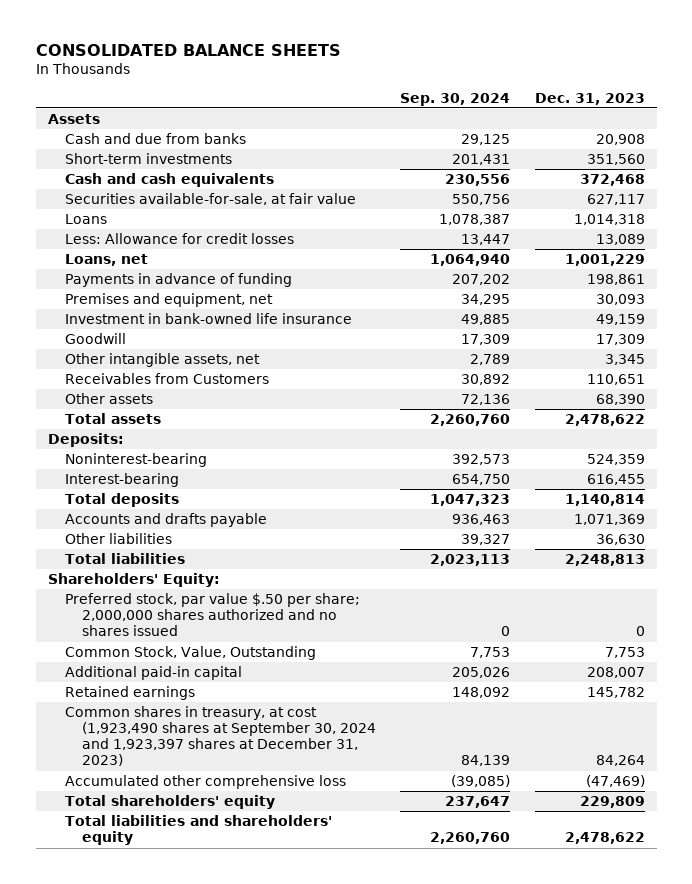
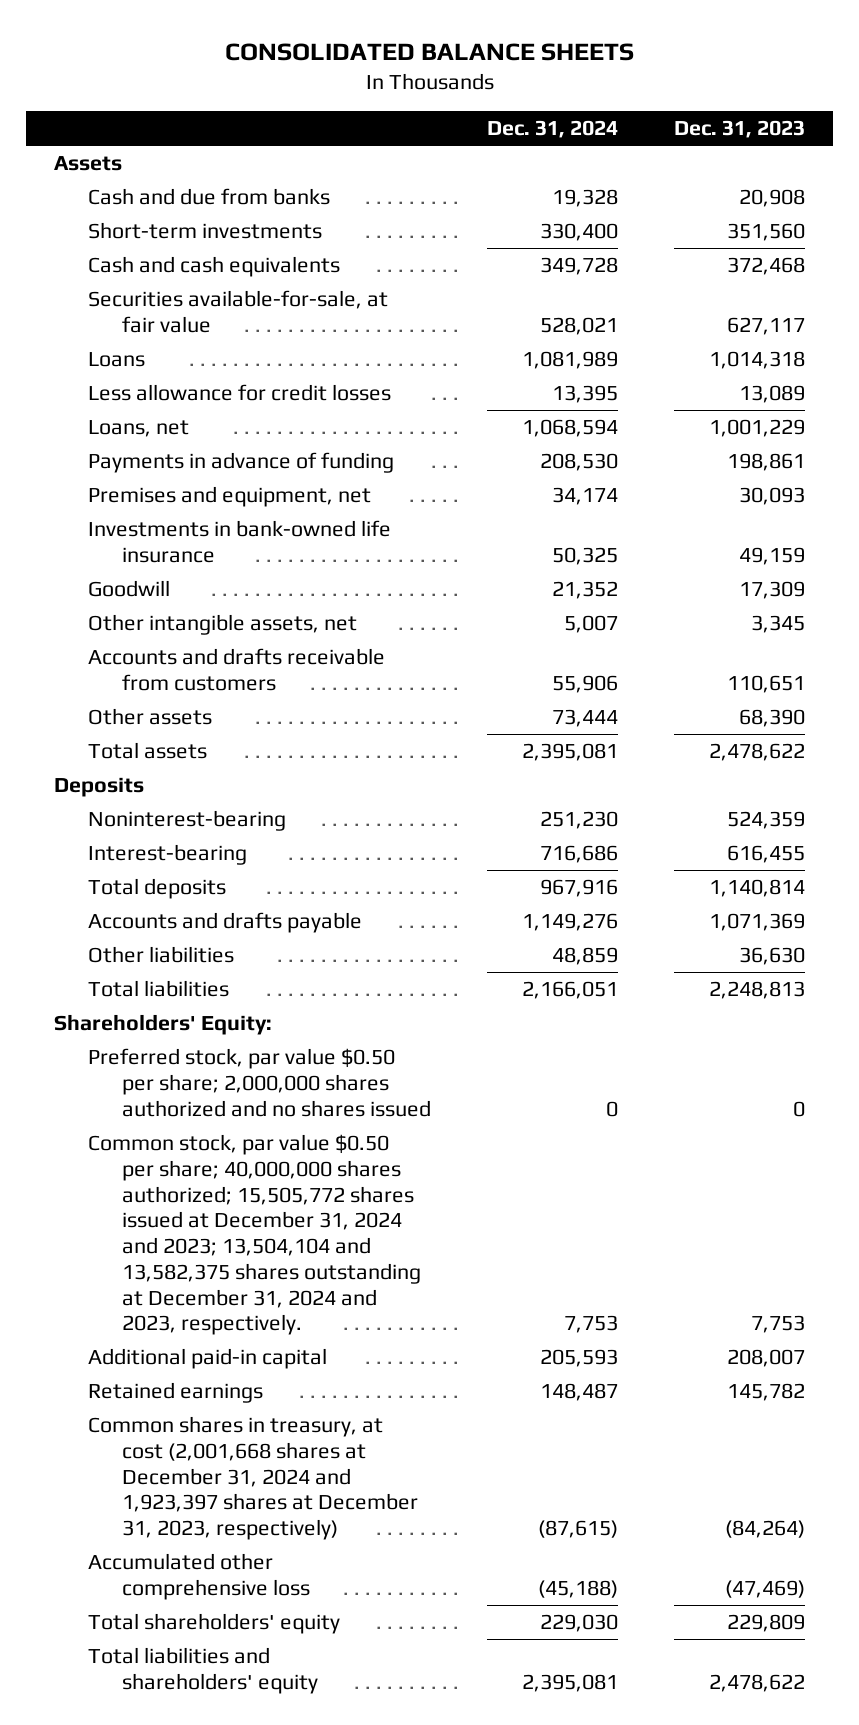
- | Sep. 30, 2024 | Dec. 31, 2023
+ | Dec. 31, 2024 | Dec. 31, 2023
- Less: Allowance for credit losses | 13,447 | 13,089
+ Less allowance for credit losses | 13,395 | 13,089
- Investment in bank-owned life insurance | 49,885 | 49,159
+ Investments in bank-owned life insurance | 50,325 | 49,159
- Receivables from Customers | 30,892 | 110,651
+ Accounts and drafts receivable from customers | 55,906 | 110,651
- Deposits:
+ Deposits
- Preferred stock, par value $.50 per share; 2,000,000 shares authorized and no shares issued | 0 | 0
- Common Stock, Value, Outstanding | 7,753 | 7,753
+ Preferred stock, par value $0.50 per share; 2,000,000 shares authorized and no shares issued | 0 | 0
+ Common stock, par value $0.50 per share; 40,000,000 shares authorized; 15,505,772 shares issued at December 31, 2024 and 2023; 13,504,104 and 13,582,375 shares outstanding at December 31, 2024 and 2023, respectively. | 7,753 | 7,753
- Common shares in treasury, at cost (1,923,490 shares at September 30, 2024 and 1,923,397 shares at December 31, 2023) | 84,139 | 84,264
+ Common shares in treasury, at cost (2,001,668 shares at December 31, 2024 and 1,923,397 shares at December 31, 2023, respectively) | (87,615) | (84,264)

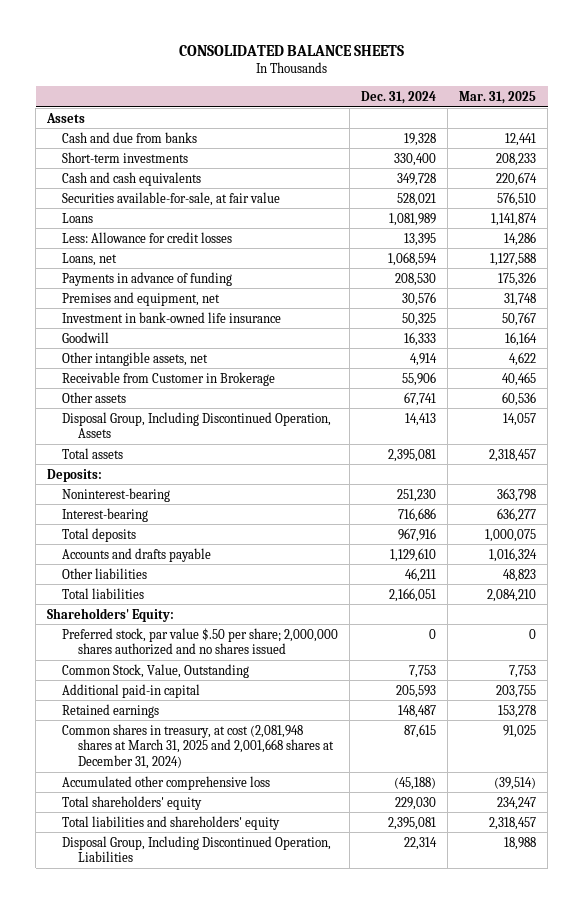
- | Dec. 31, 2024 | Dec. 31, 2023
+ | Dec. 31, 2024 | Mar. 31, 2025
- Less allowance for credit losses | 13,395 | 13,089
+ Less: Allowance for credit losses | 13,395 | 14,286
- Premises and equipment, net | 34,174 | 30,093
- Investments in bank-owned life insurance | 50,325 | 49,159
- Goodwill | 21,352 | 17,309
- Other intangible assets, net | 5,007 | 3,345
- Accounts and drafts receivable from customers | 55,906 | 110,651
- Other assets | 73,444 | 68,390
+ Premises and equipment, net | 30,576 | 31,748
+ Investment in bank-owned life insurance | 50,325 | 50,767
+ Goodwill | 16,333 | 16,164
+ Other intangible assets, net | 4,914 | 4,622
+ Receivable from Customer in Brokerage | 55,906 | 40,465
+ Other assets | 67,741 | 60,536
+ Disposal Group, Including Discontinued Operation, Assets | 14,413 | 14,057
- Deposits
+ Deposits:
- Accounts and drafts payable | 1,149,276 | 1,071,369
- Other liabilities | 48,859 | 36,630
+ Accounts and drafts payable | 1,129,610 | 1,016,324
+ Other liabilities | 46,211 | 48,823
- Preferred stock, par value $0.50 per share; 2,000,000 shares authorized and no shares issued | 0 | 0
- Common stock, par value $0.50 per share; 40,000,000 shares authorized; 15,505,772 shares issued at December 31, 2024 and 2023; 13,504,104 and 13,582,375 shares outstanding at December 31, 2024 and 2023, respectively. | 7,753 | 7,753
+ Preferred stock, par value $.50 per share; 2,000,000 shares authorized and no shares issued | 0 | 0
+ Common Stock, Value, Outstanding | 7,753 | 7,753
- Common shares in treasury, at cost (2,001,668 shares at December 31, 2024 and 1,923,397 shares at December 31, 2023, respectively) | (87,615) | (84,264)
+ Common shares in treasury, at cost (2,081,948 shares at March 31, 2025 and 2,001,668 shares at December 31, 2024) | 87,615 | 91,025
+ Disposal Group, Including Discontinued Operation, Liabilities | 22,314 | 18,988

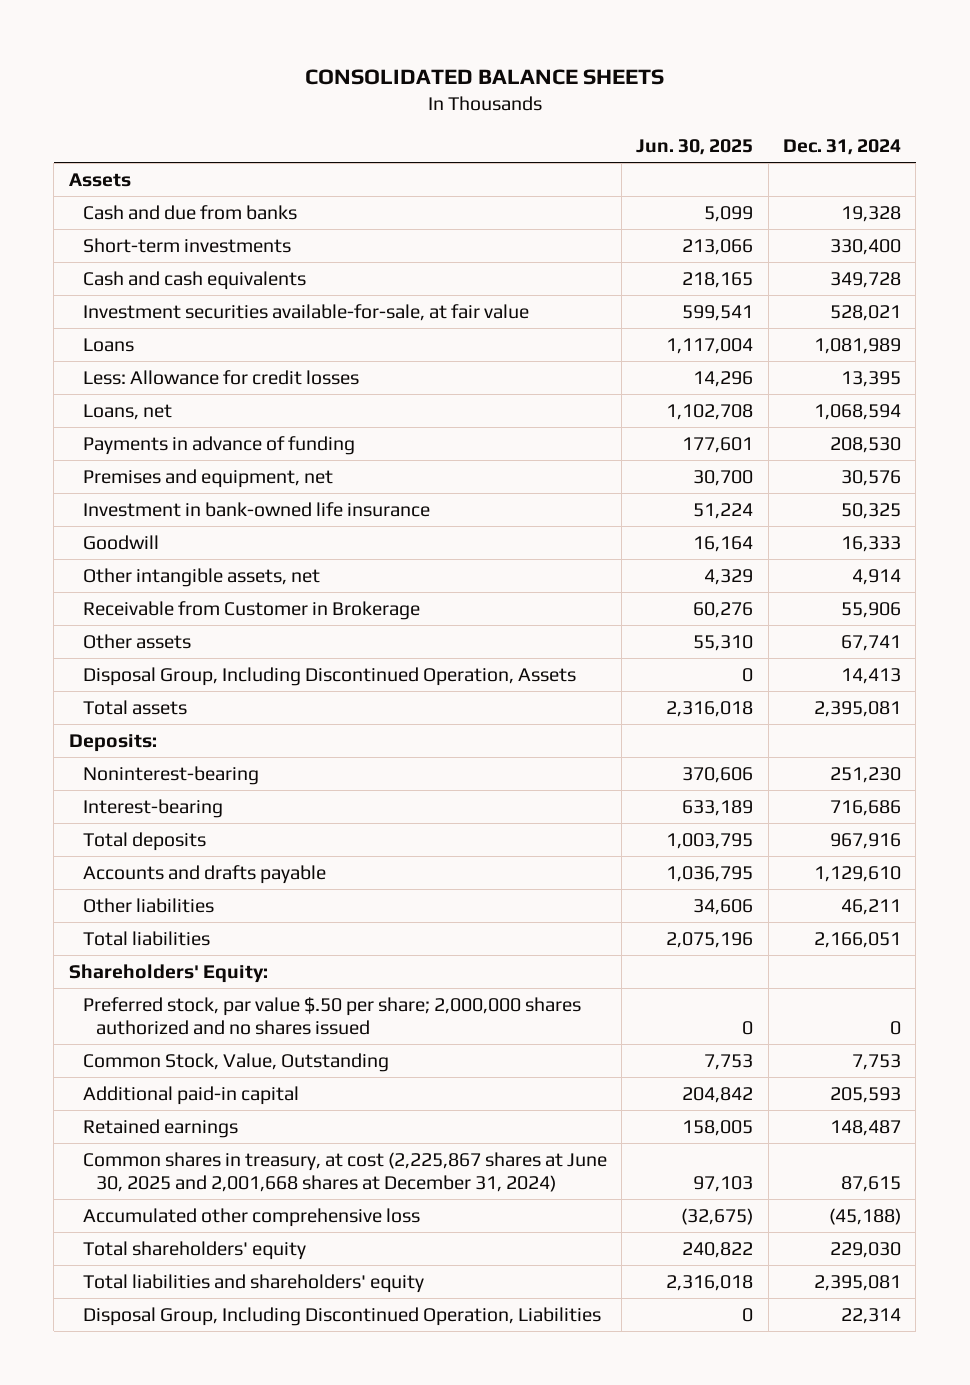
- | Dec. 31, 2024 | Mar. 31, 2025
+ | Jun. 30, 2025 | Dec. 31, 2024
- Securities available-for-sale, at fair value | 528,021 | 576,510
+ Investment securities available-for-sale, at fair value | 599,541 | 528,021
- Common shares in treasury, at cost (2,081,948 shares at March 31, 2025 and 2,001,668 shares at December 31, 2024) | 87,615 | 91,025
+ Common shares in treasury, at cost (2,225,867 shares at June 30, 2025 and 2,001,668 shares at December 31, 2024) | 97,103 | 87,615

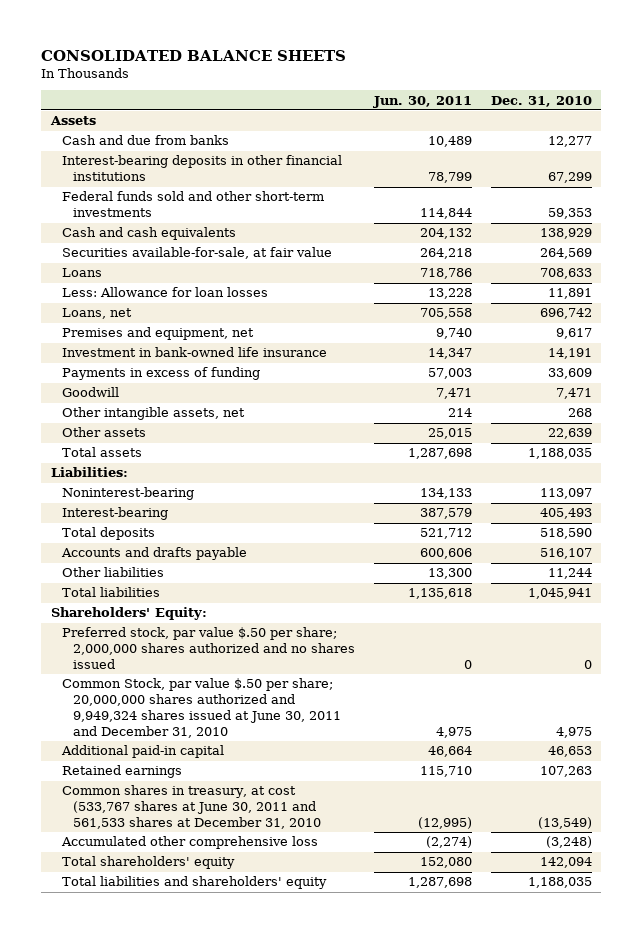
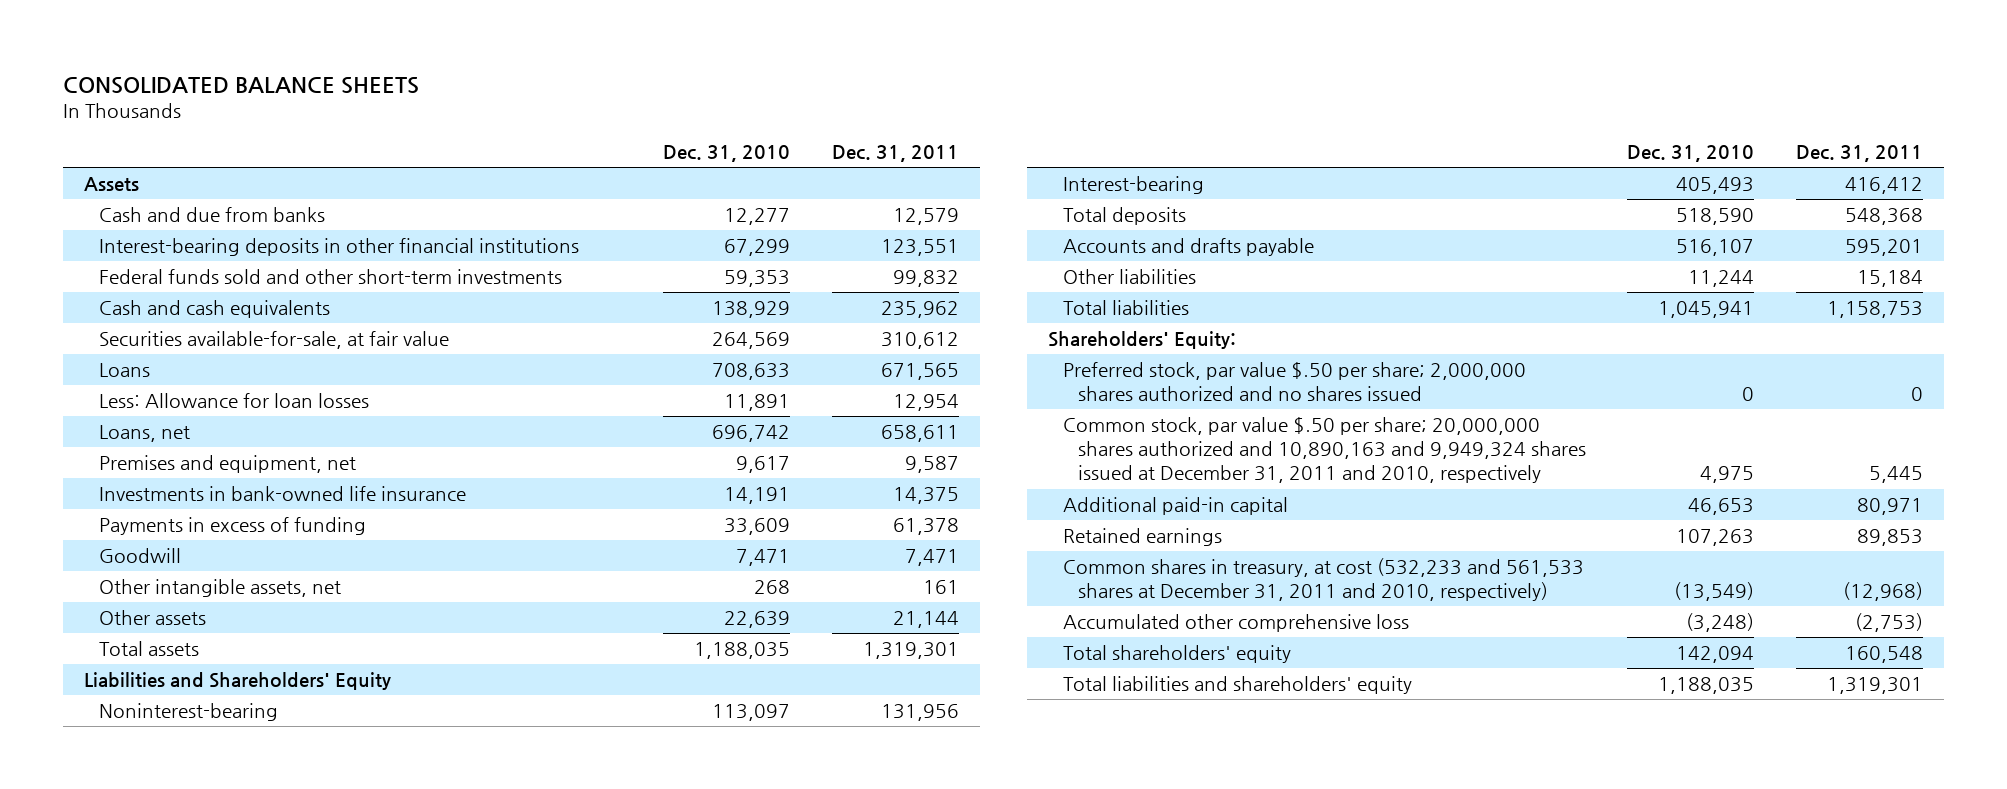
- | Jun. 30, 2011 | Dec. 31, 2010
+ | Dec. 31, 2010 | Dec. 31, 2011
- Investment in bank-owned life insurance | 14,347 | 14,191
+ Investments in bank-owned life insurance | 14,191 | 14,375
- Liabilities:
+ Liabilities and Shareholders' Equity
- Common Stock, par value $.50 per share; 20,000,000 shares authorized and 9,949,324 shares issued at June 30, 2011 and December 31, 2010 | 4,975 | 4,975
+ Common stock, par value $.50 per share; 20,000,000 shares authorized and 10,890,163 and 9,949,324 shares issued at December 31, 2011 and 2010, respectively | 4,975 | 5,445
- Common shares in treasury, at cost (533,767 shares at June 30, 2011 and 561,533 shares at December 31, 2010 | (12,995) | (13,549)
+ Common shares in treasury, at cost (532,233 and 561,533 shares at December 31, 2011 and 2010, respectively) | (13,549) | (12,968)

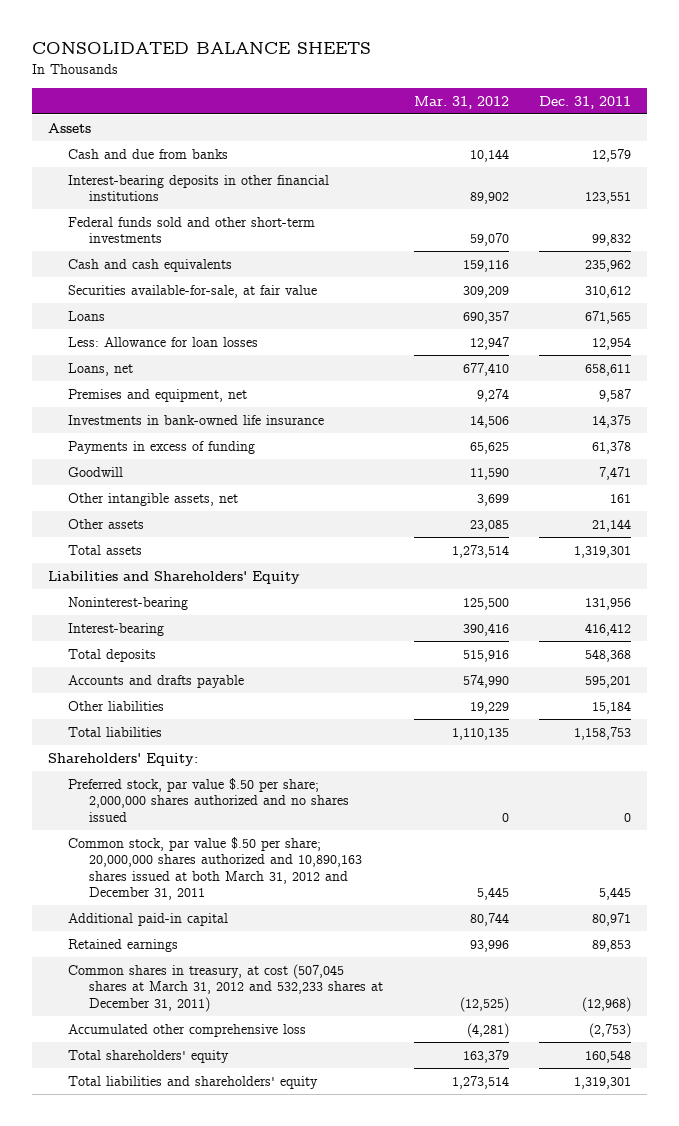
- | Dec. 31, 2010 | Dec. 31, 2011
+ | Mar. 31, 2012 | Dec. 31, 2011
- Common stock, par value $.50 per share; 20,000,000 shares authorized and 10,890,163 and 9,949,324 shares issued at December 31, 2011 and 2010, respectively | 4,975 | 5,445
+ Common stock, par value $.50 per share; 20,000,000 shares authorized and 10,890,163 shares issued at both March 31, 2012 and December 31, 2011 | 5,445 | 5,445
- Common shares in treasury, at cost (532,233 and 561,533 shares at December 31, 2011 and 2010, respectively) | (13,549) | (12,968)
+ Common shares in treasury, at cost (507,045 shares at March 31, 2012 and 532,233 shares at December 31, 2011) | (12,525) | (12,968)

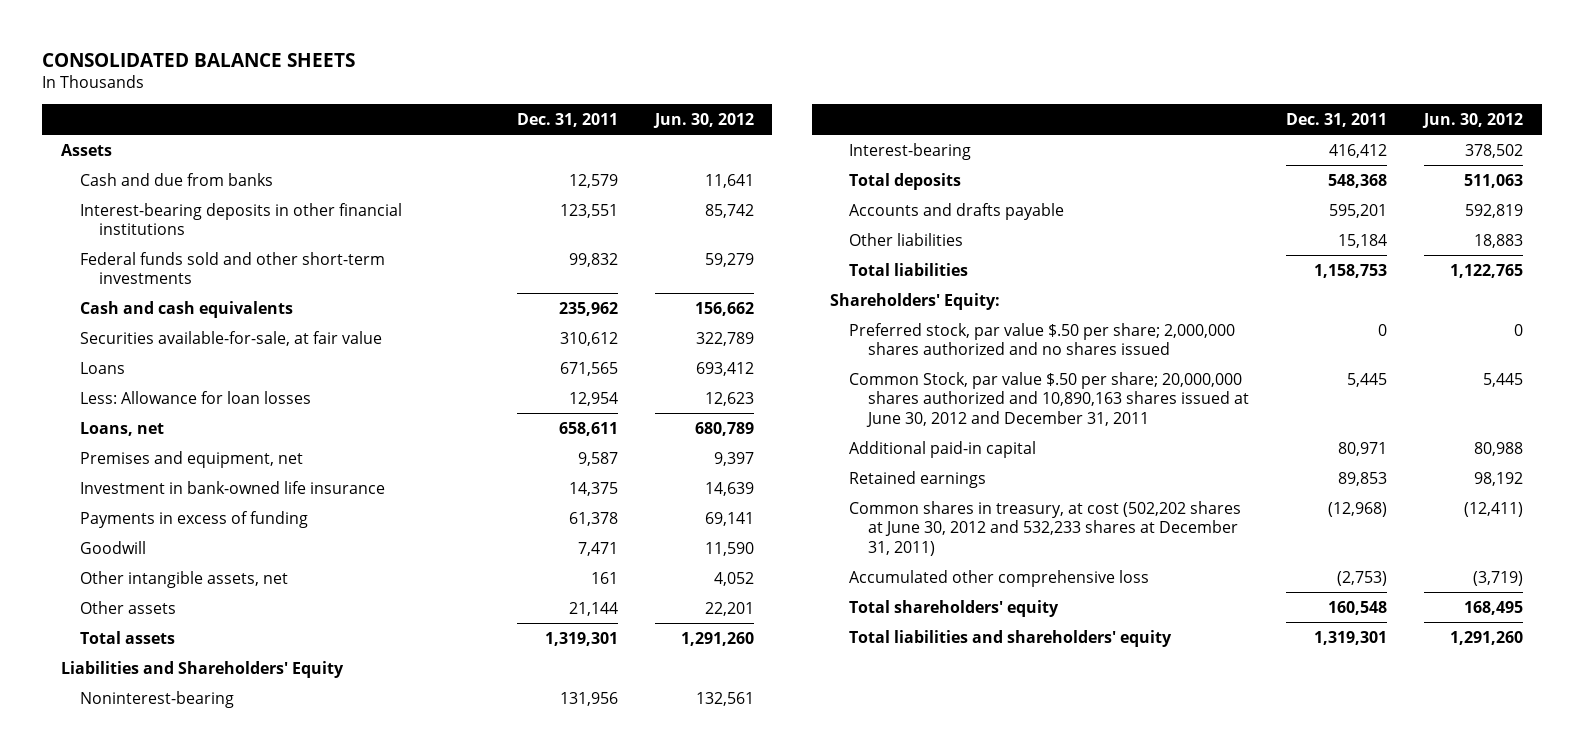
- | Mar. 31, 2012 | Dec. 31, 2011
+ | Dec. 31, 2011 | Jun. 30, 2012
- Investments in bank-owned life insurance | 14,506 | 14,375
+ Investment in bank-owned life insurance | 14,375 | 14,639
- Common stock, par value $.50 per share; 20,000,000 shares authorized and 10,890,163 shares issued at both March 31, 2012 and December 31, 2011 | 5,445 | 5,445
+ Common Stock, par value $.50 per share; 20,000,000 shares authorized and 10,890,163 shares issued at June 30, 2012 and December 31, 2011 | 5,445 | 5,445
- Common shares in treasury, at cost (507,045 shares at March 31, 2012 and 532,233 shares at December 31, 2011) | (12,525) | (12,968)
+ Common shares in treasury, at cost (502,202 shares at June 30, 2012 and 532,233 shares at December 31, 2011) | (12,968) | (12,411)

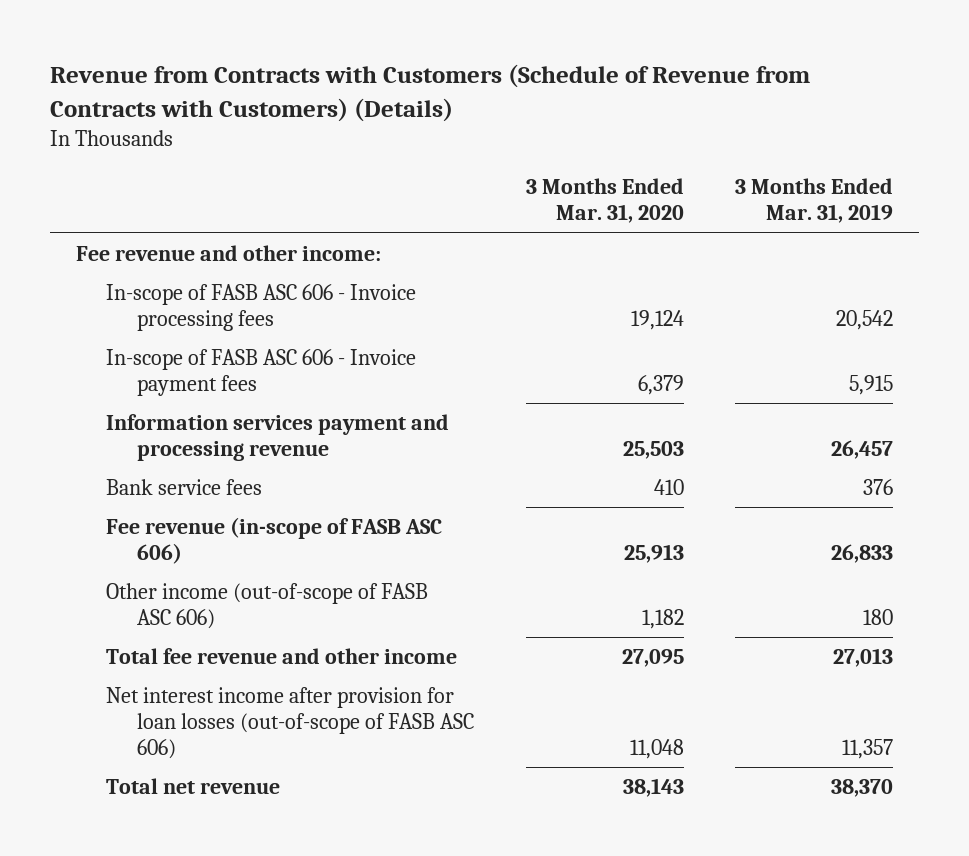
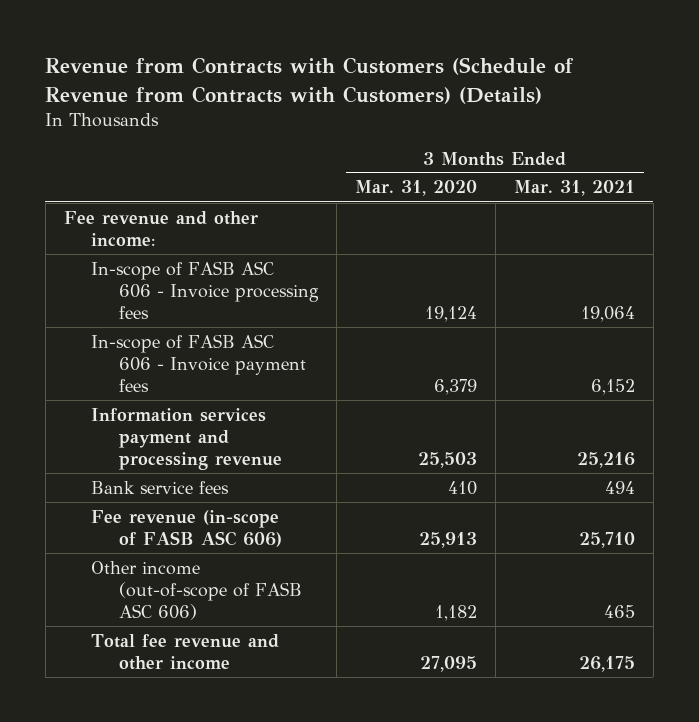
- | 3 Months Ended Mar. 31, 2020 | 3 Months Ended Mar. 31, 2019
+ | 3 Months Ended Mar. 31, 2020 | 3 Months Ended Mar. 31, 2021
- Net interest income after provision for loan losses (out-of-scope of FASB ASC 606) | 11,048 | 11,357
- Total net revenue | 38,143 | 38,370

